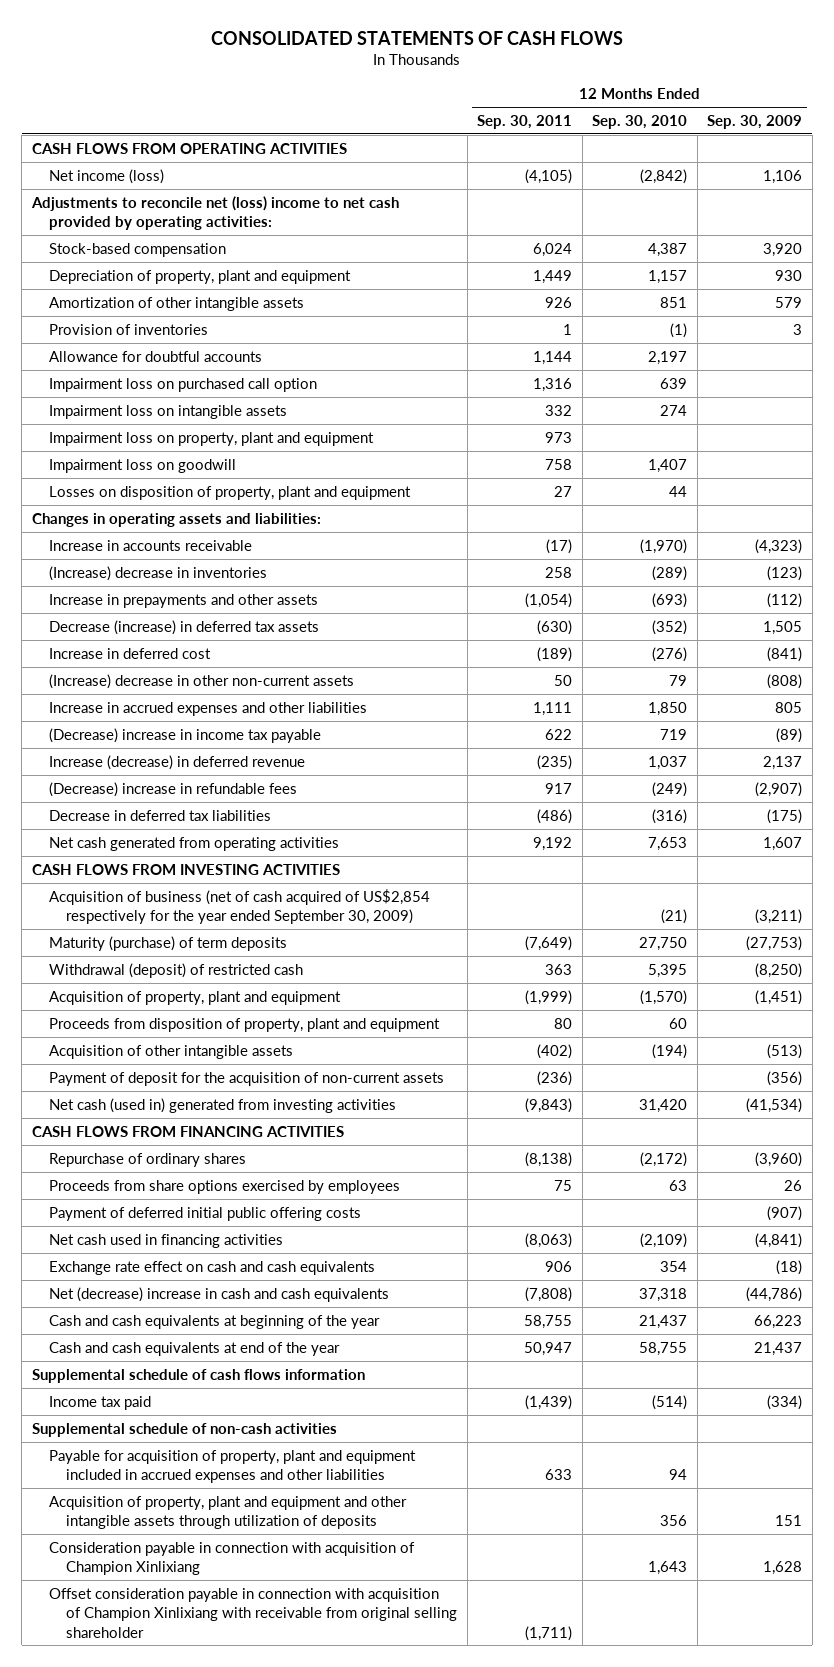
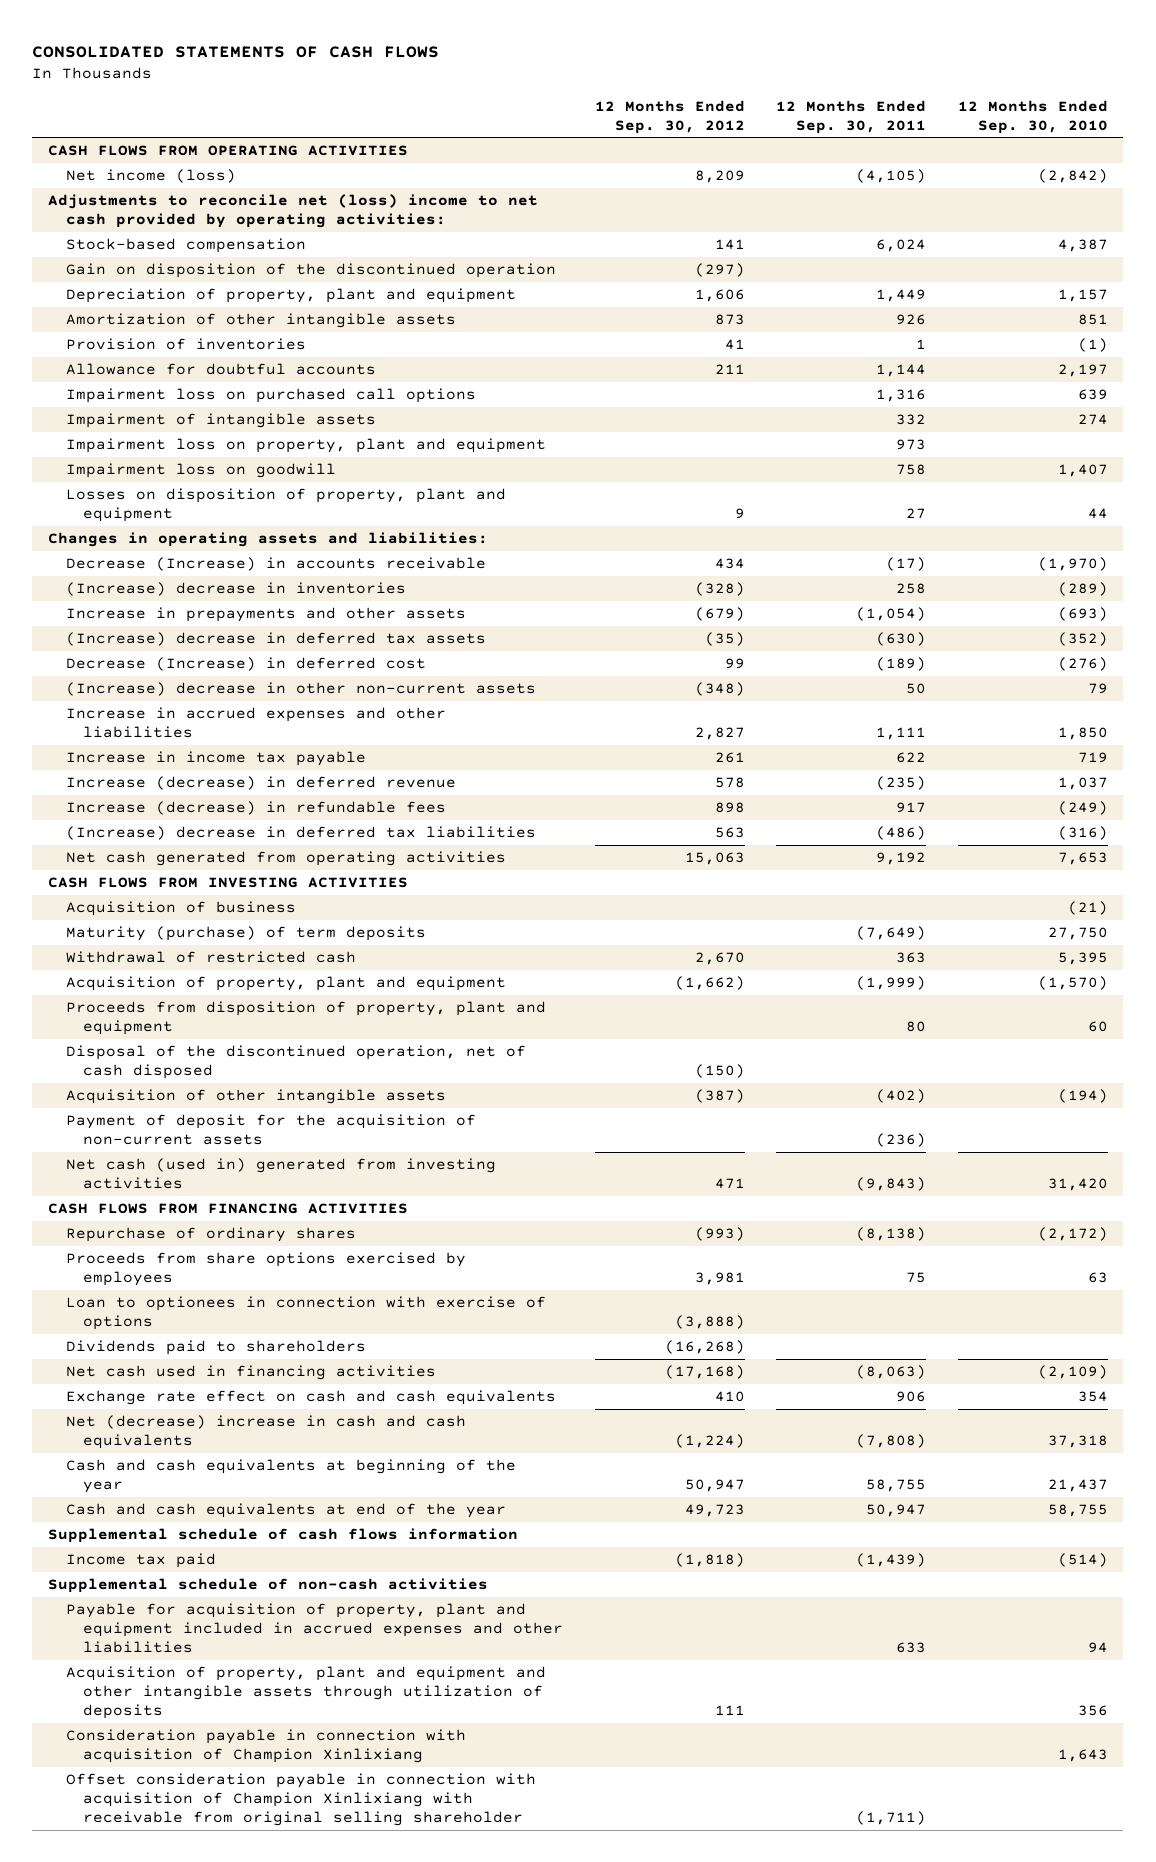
- | 12 Months Ended Sep. 30, 2011 | 12 Months Ended Sep. 30, 2010 | 12 Months Ended Sep. 30, 2009
+ | 12 Months Ended Sep. 30, 2012 | 12 Months Ended Sep. 30, 2011 | 12 Months Ended Sep. 30, 2010
+ Gain on disposition of the discontinued operation | (297) | |
- Impairment loss on purchased call option | 1,316 | 639 |
- Impairment loss on intangible assets | 332 | 274 |
+ Impairment loss on purchased call options | | 1,316 | 639
+ Impairment of intangible assets | | 332 | 274
- Increase in accounts receivable | (17) | (1,970) | (4,323)
+ Decrease (Increase) in accounts receivable | 434 | (17) | (1,970)
- Decrease (increase) in deferred tax assets | (630) | (352) | 1,505
- Increase in deferred cost | (189) | (276) | (841)
+ (Increase) decrease in deferred tax assets | (35) | (630) | (352)
+ Decrease (Increase) in deferred cost | 99 | (189) | (276)
- (Decrease) increase in income tax payable | 622 | 719 | (89)
+ Increase in income tax payable | 261 | 622 | 719
- (Decrease) increase in refundable fees | 917 | (249) | (2,907)
- Decrease in deferred tax liabilities | (486) | (316) | (175)
+ Increase (decrease) in refundable fees | 898 | 917 | (249)
+ (Increase) decrease in deferred tax liabilities | 563 | (486) | (316)
- Acquisition of business (net of cash acquired of US$2,854 respectively for the year ended September 30, 2009) | | (21) | (3,211)
+ Acquisition of business | | | (21)
- Withdrawal (deposit) of restricted cash | 363 | 5,395 | (8,250)
+ Withdrawal of restricted cash | 2,670 | 363 | 5,395
+ Disposal of the discontinued operation, net of cash disposed | (150) | |
- Payment of deferred initial public offering costs | | | (907)
+ Loan to optionees in connection with exercise of options | (3,888) | |
+ Dividends paid to shareholders | (16,268) | |

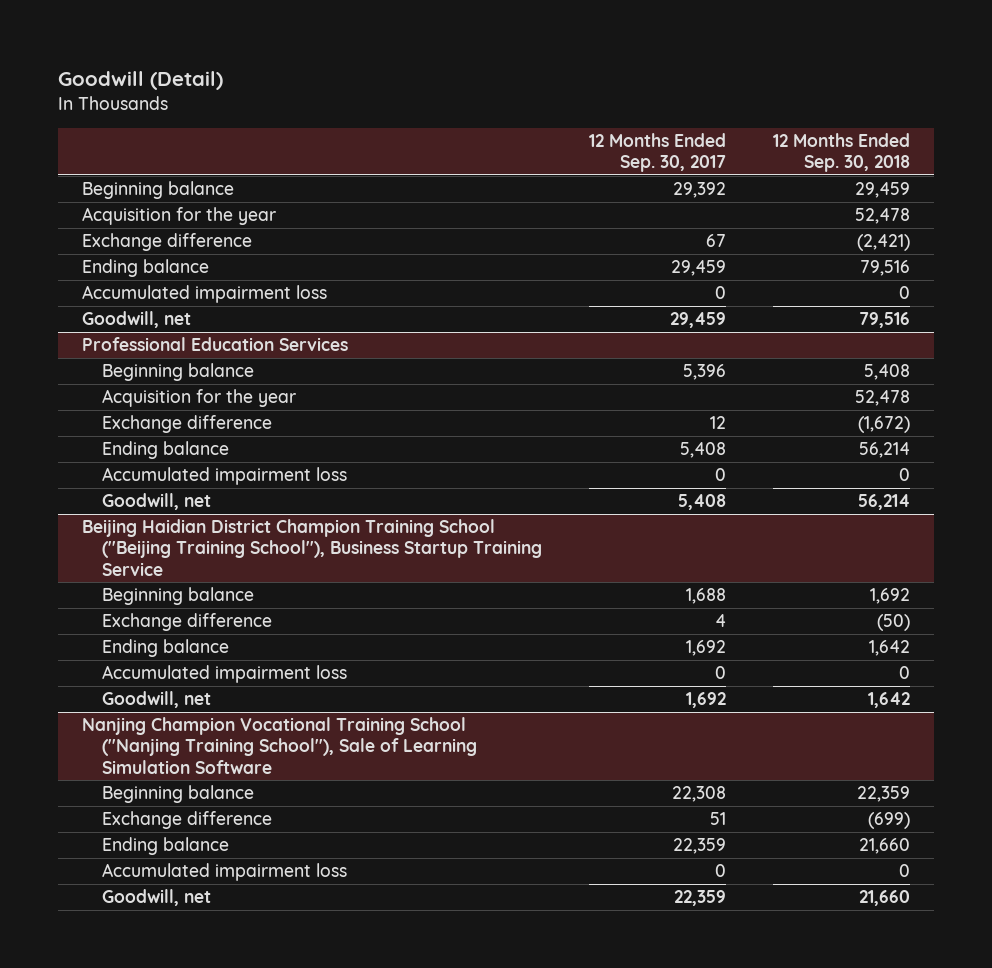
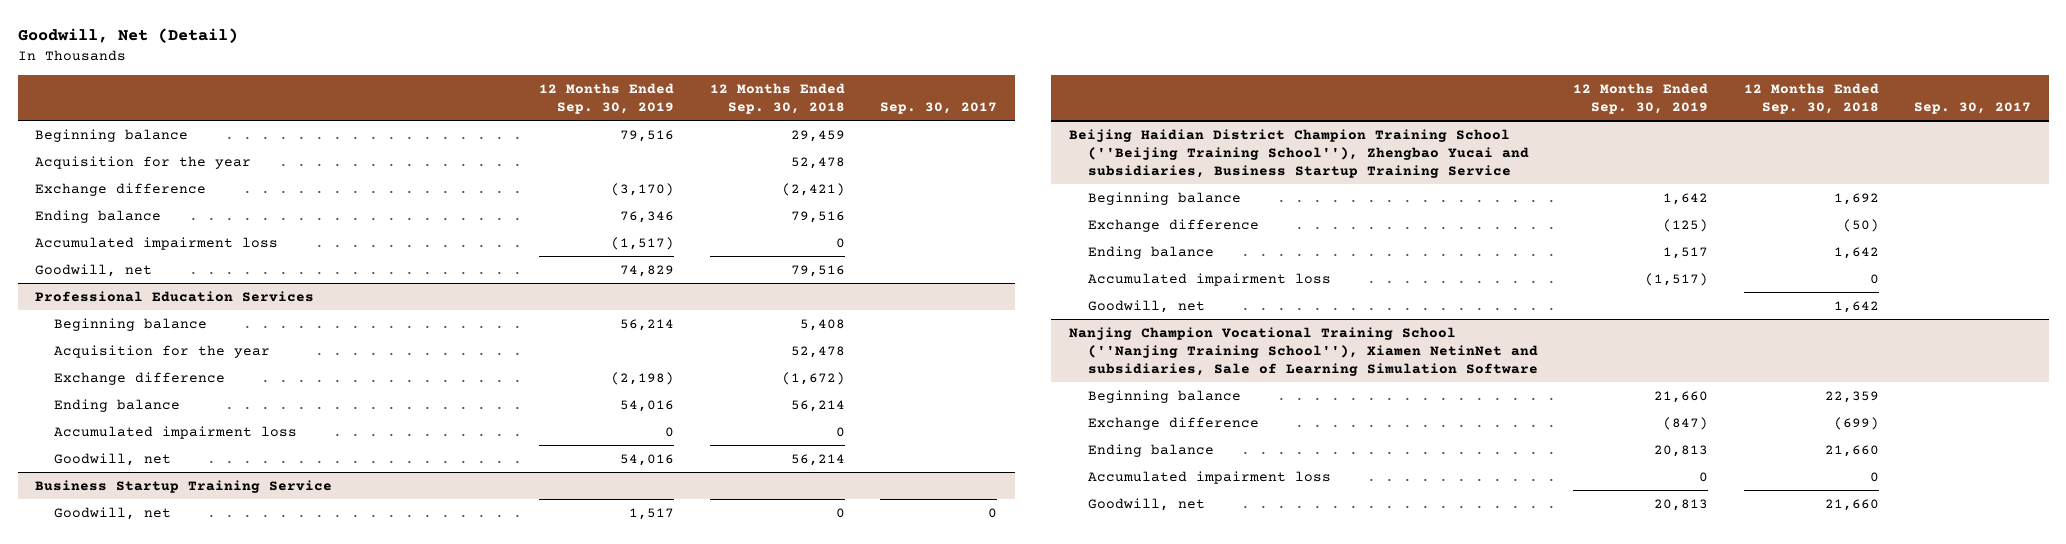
- Goodwill (Detail)
+ Goodwill, Net (Detail)
- | 12 Months Ended Sep. 30, 2017 | 12 Months Ended Sep. 30, 2018
+ | 12 Months Ended Sep. 30, 2019 | 12 Months Ended Sep. 30, 2018 | Sep. 30, 2017
- Beijing Haidian District Champion Training School (''Beijing Training School''), Business Startup Training Service
+ Business Startup Training Service
+ Goodwill, net | 1,517 | 0 | 0
+ Beijing Haidian District Champion Training School (''Beijing Training School''), Zhengbao Yucai and subsidiaries, Business Startup Training Service
- Nanjing Champion Vocational Training School (''Nanjing Training School''), Sale of Learning Simulation Software
+ Nanjing Champion Vocational Training School (''Nanjing Training School''), Xiamen NetinNet and subsidiaries, Sale of Learning Simulation Software

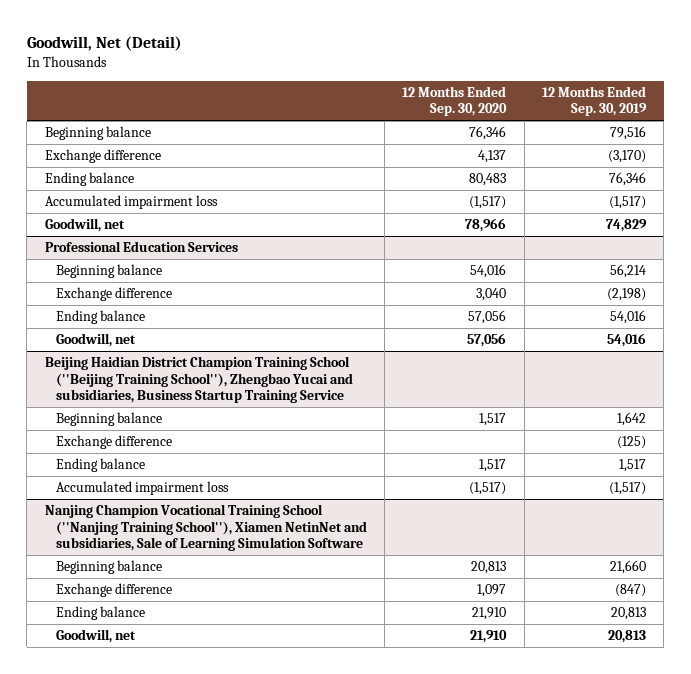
- | 12 Months Ended Sep. 30, 2019 | 12 Months Ended Sep. 30, 2018 | Sep. 30, 2017
+ | 12 Months Ended Sep. 30, 2020 | 12 Months Ended Sep. 30, 2019
- Acquisition for the year | | 52,478 |
@ Professional Education Services
- Acquisition for the year | | 52,478 |
- Accumulated impairment loss | 0 | 0 |
- Business Startup Training Service
- Goodwill, net | 1,517 | 0 | 0
@ Beijing Haidian District Champion Training School (''Beijing Training School''), Zhengbao Yucai and subsidiaries, Business Startup Training Service
- Goodwill, net | | 1,642 |
@ Nanjing Champion Vocational Training School (''Nanjing Training School''), Xiamen NetinNet and subsidiaries, Sale of Learning Simulation Software
- Accumulated impairment loss | 0 | 0 |

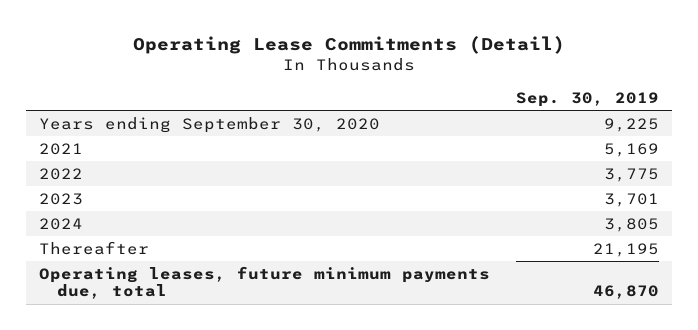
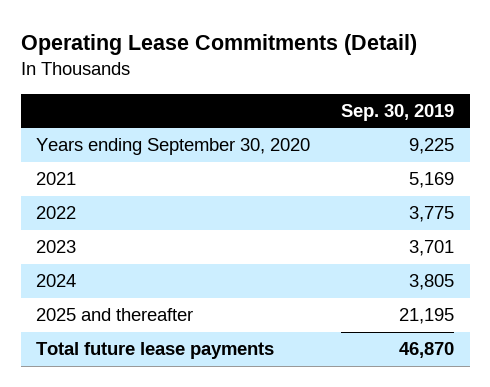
- Thereafter | 21,195
- Operating leases, future minimum payments due, total | 46,870
+ 2025 and thereafter | 21,195
+ Total future lease payments | 46,870

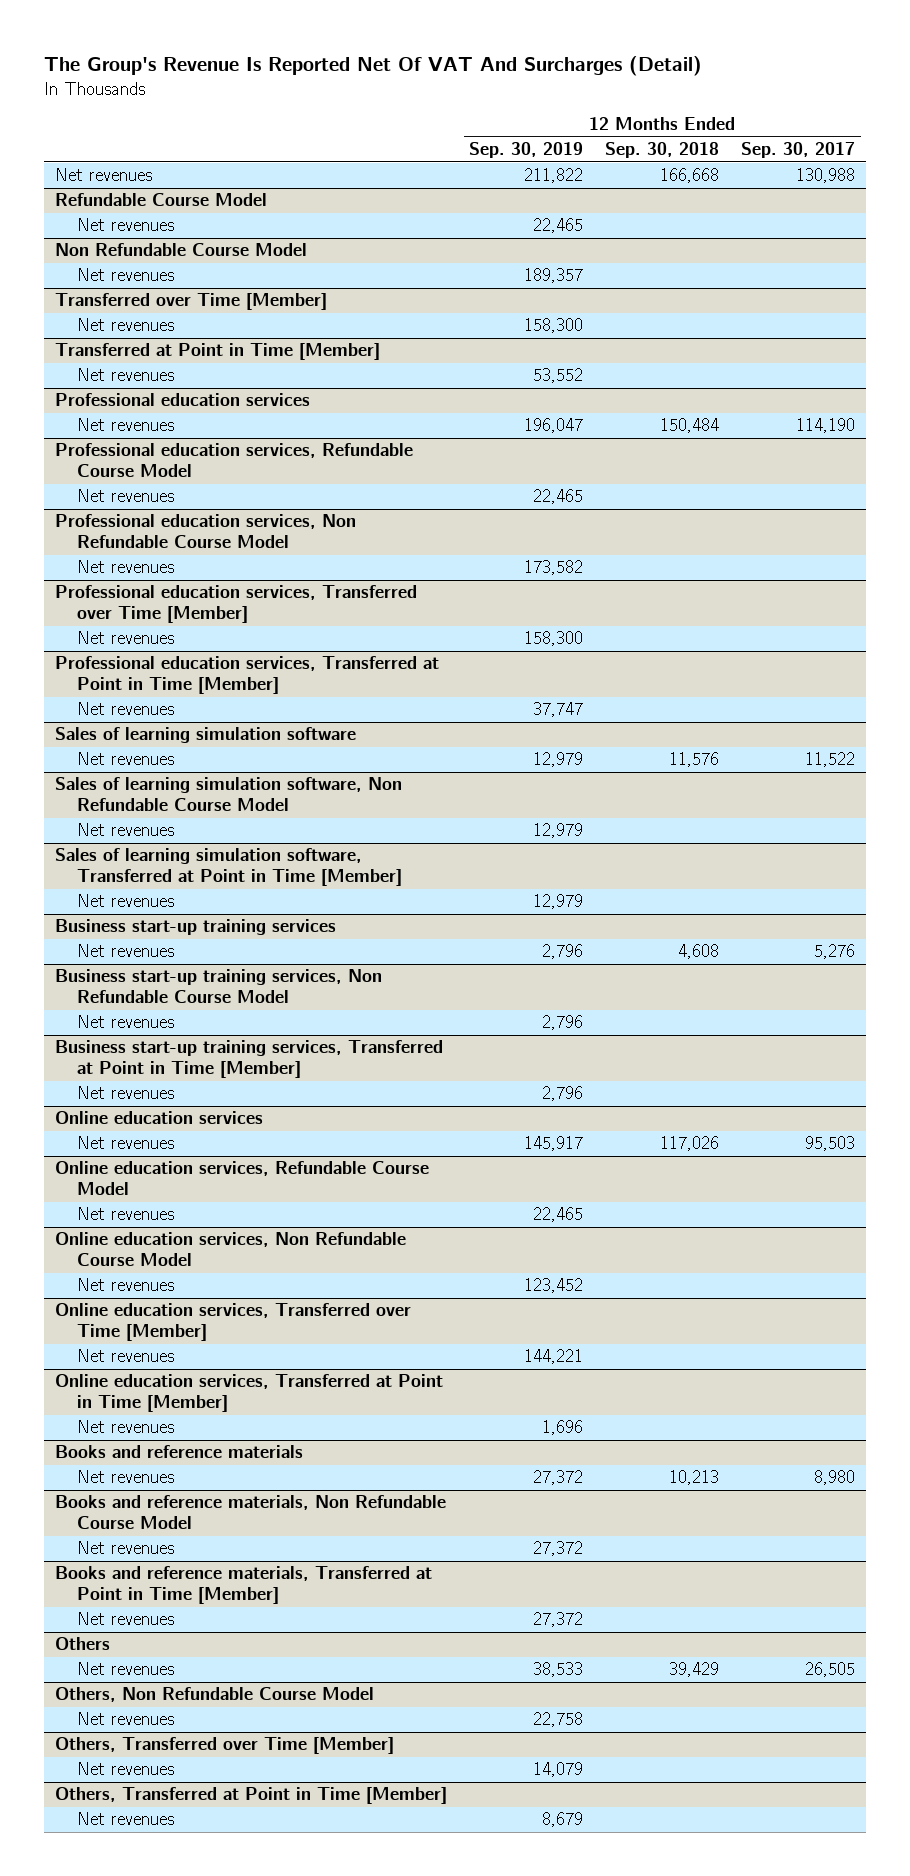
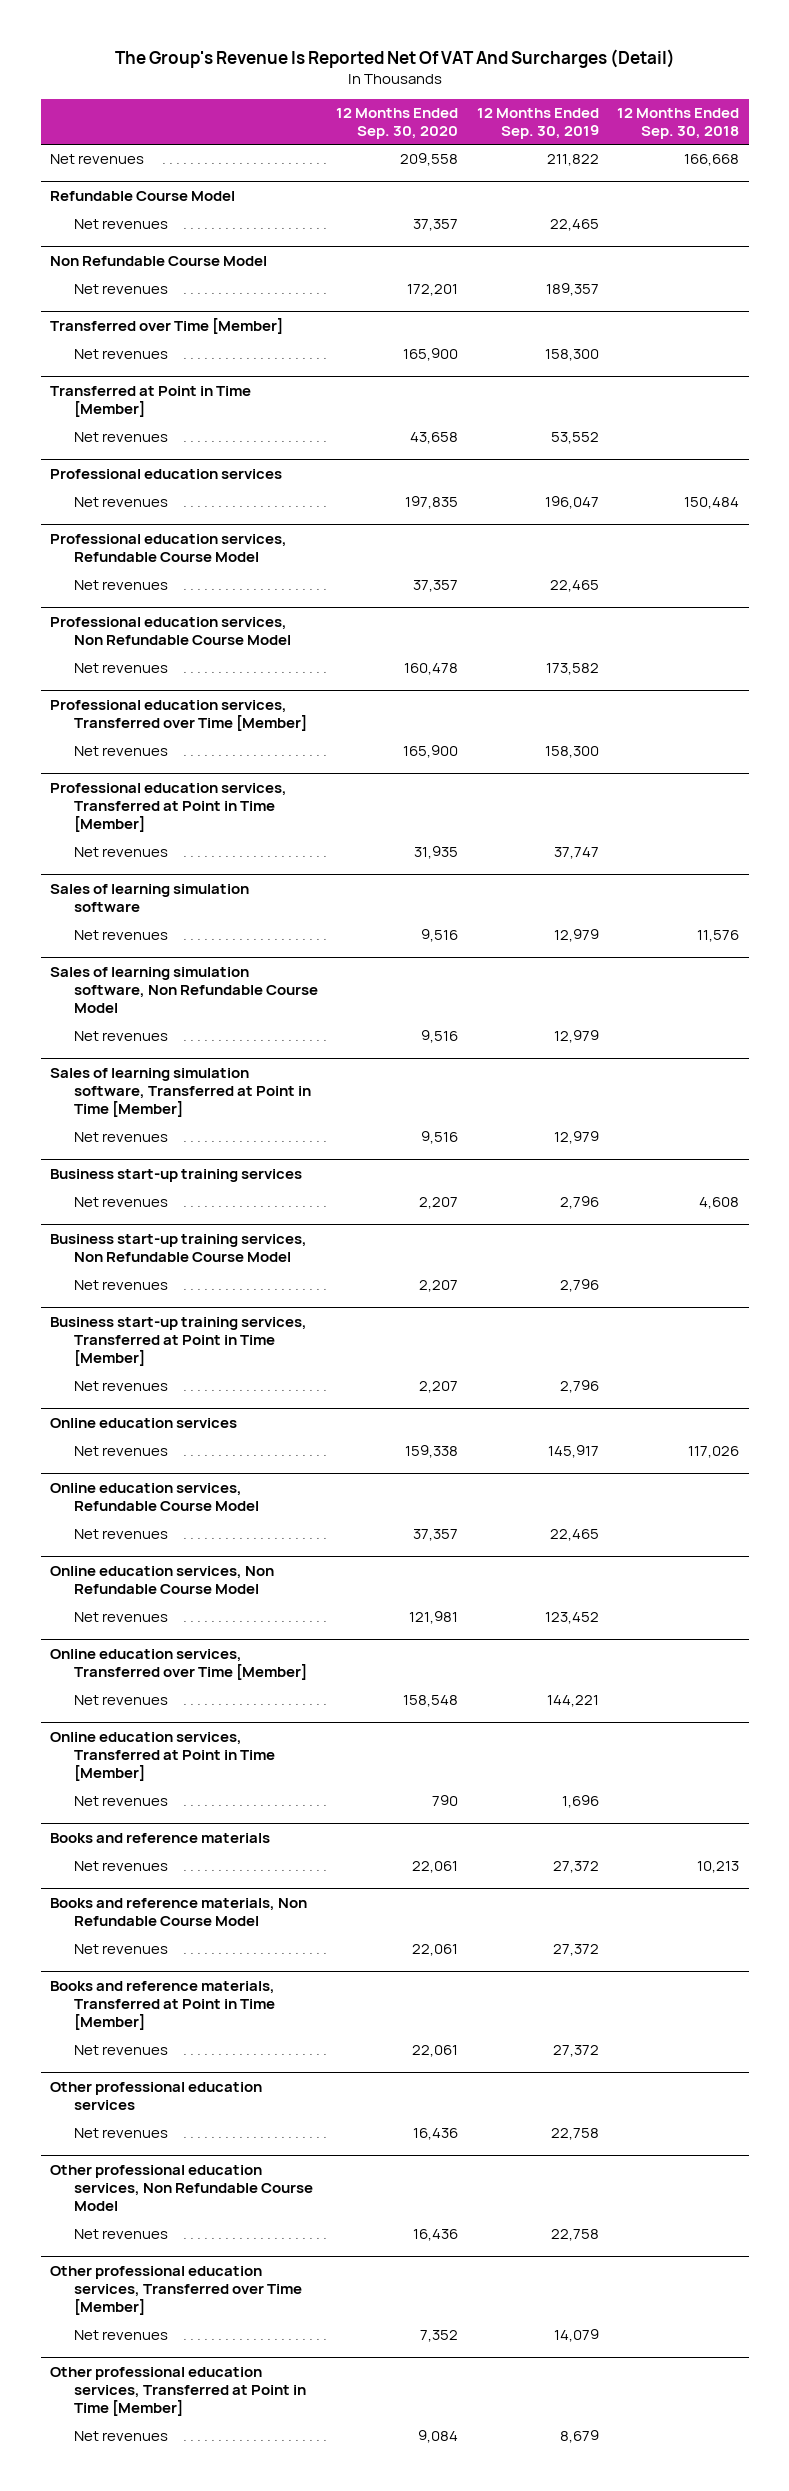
- | 12 Months Ended Sep. 30, 2019 | 12 Months Ended Sep. 30, 2018 | 12 Months Ended Sep. 30, 2017
+ | 12 Months Ended Sep. 30, 2020 | 12 Months Ended Sep. 30, 2019 | 12 Months Ended Sep. 30, 2018
- Others
- Net revenues | 38,533 | 39,429 | 26,505
- Others, Non Refundable Course Model
+ Other professional education services
- Others, Transferred over Time [Member]
+ Other professional education services, Non Refundable Course Model
+ Net revenues | 16,436 | 22,758 |
+ Other professional education services, Transferred over Time [Member]
- Others, Transferred at Point in Time [Member]
+ Other professional education services, Transferred at Point in Time [Member]

